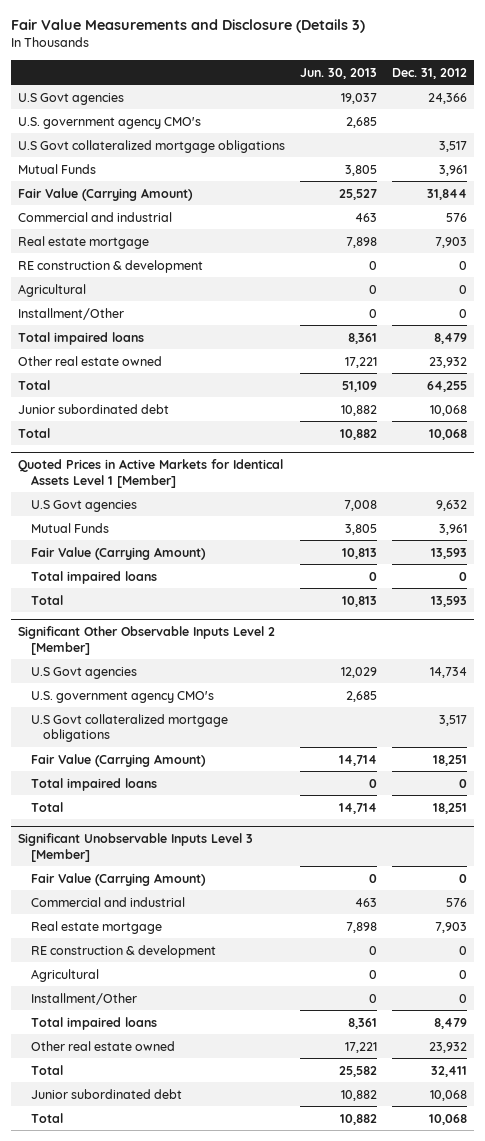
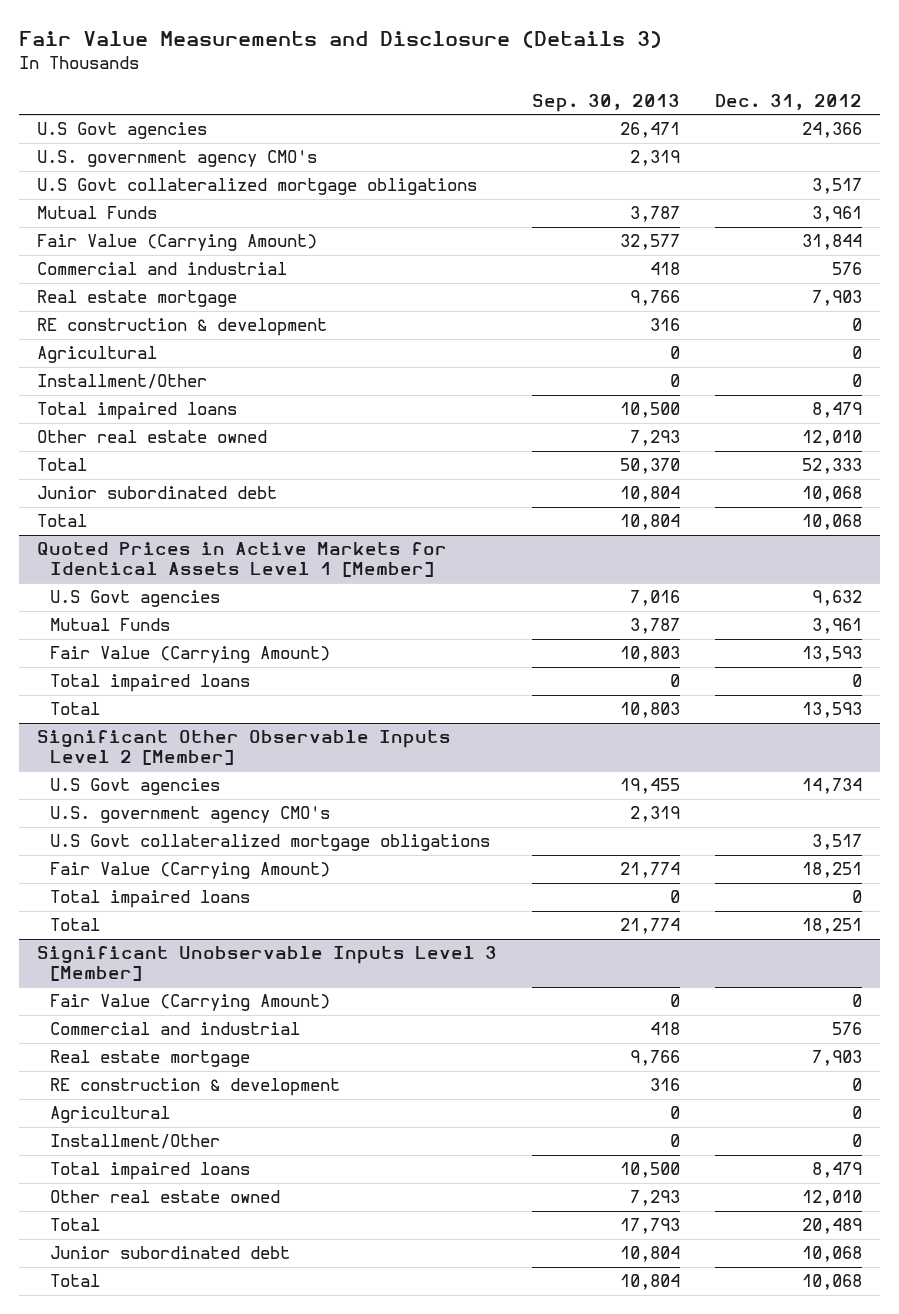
- | Jun. 30, 2013 | Dec. 31, 2012
+ | Sep. 30, 2013 | Dec. 31, 2012
- Other real estate owned | 17,221 | 23,932
- Total | 51,109 | 64,255
+ Other real estate owned | 7,293 | 12,010
+ Total | 50,370 | 52,333
@ Significant Unobservable Inputs Level 3 [Member]
- Other real estate owned | 17,221 | 23,932
- Total | 25,582 | 32,411
+ Other real estate owned | 7,293 | 12,010
+ Total | 17,793 | 20,489

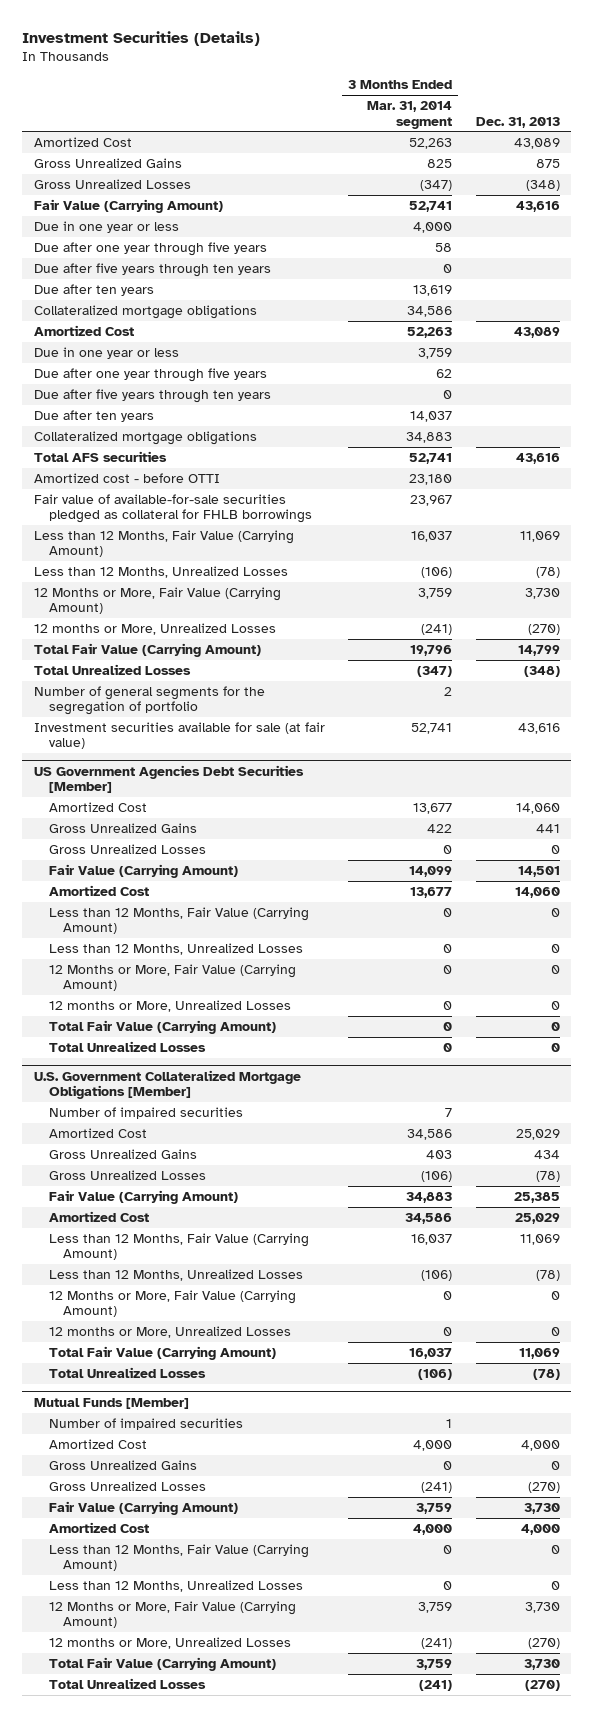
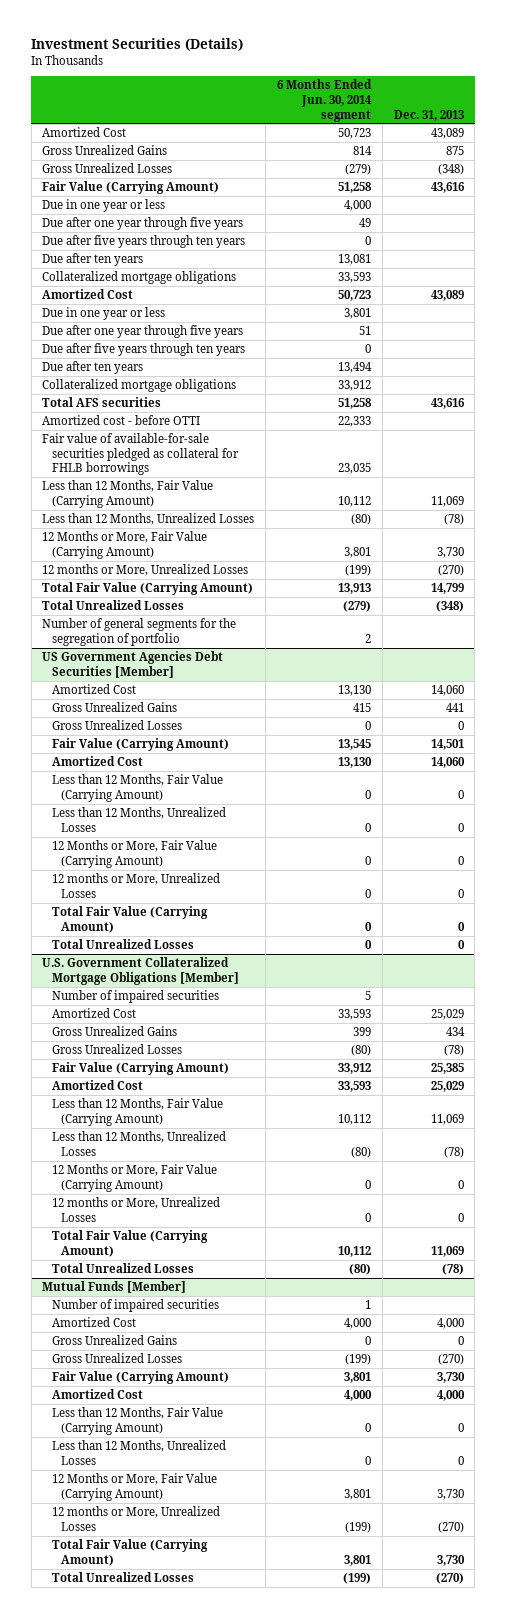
- | 3 Months Ended Mar. 31, 2014 segment | Dec. 31, 2013
+ | 6 Months Ended Jun. 30, 2014 segment | Dec. 31, 2013
- Investment securities available for sale (at fair value) | 52,741 | 43,616

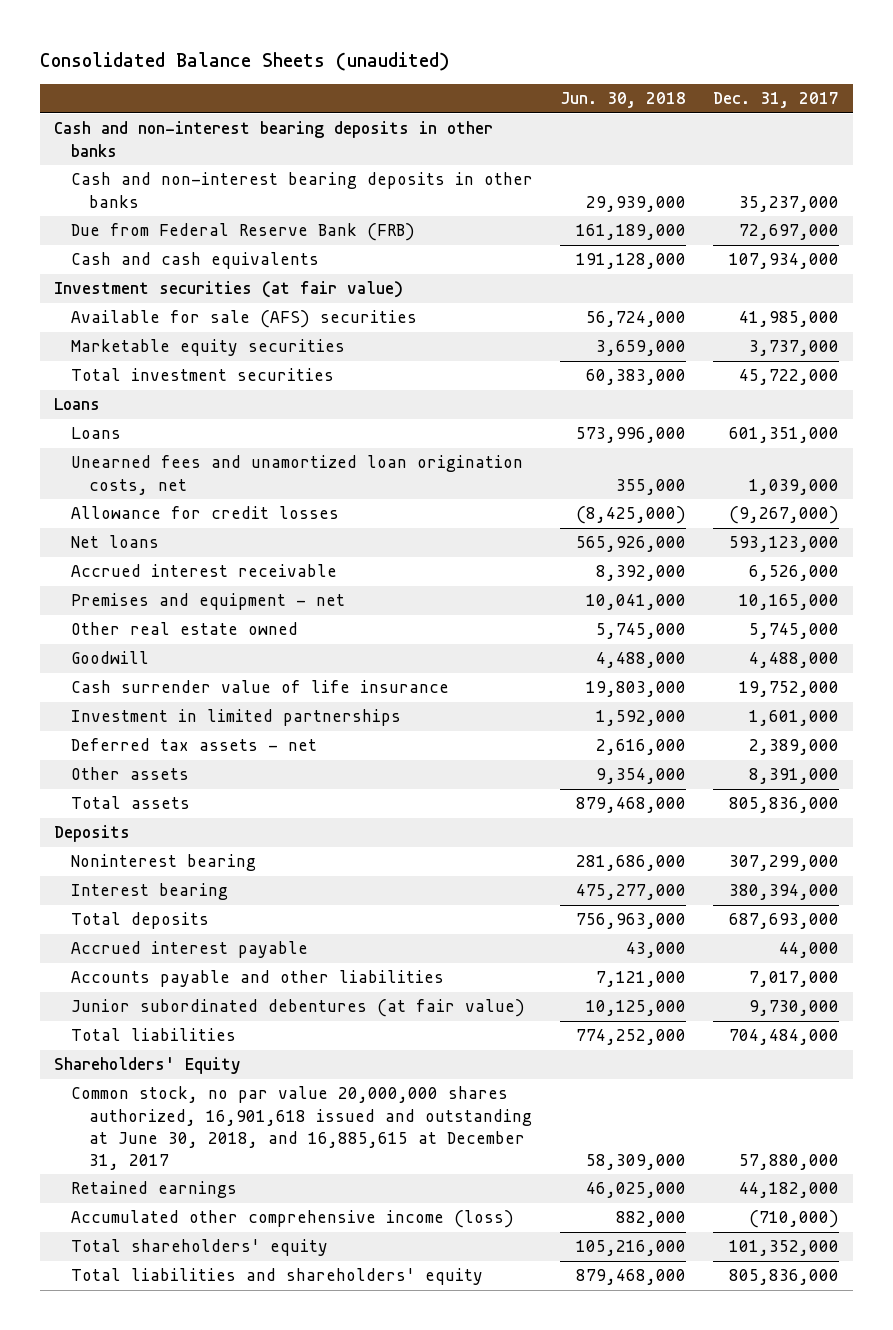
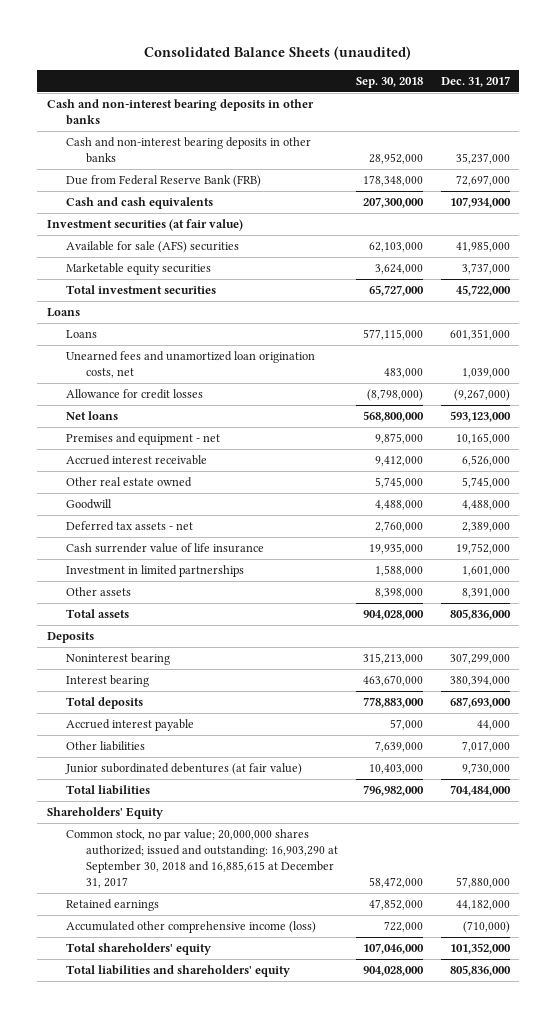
- | Jun. 30, 2018 | Dec. 31, 2017
+ | Sep. 30, 2018 | Dec. 31, 2017
moved down: Accrued interest receivable | 9,412,000 | 6,526,000
moved up: Deferred tax assets - net | 2,760,000 | 2,389,000
- Accounts payable and other liabilities | 7,121,000 | 7,017,000
+ Other liabilities | 7,639,000 | 7,017,000
- Common stock, no par value 20,000,000 shares authorized, 16,901,618 issued and outstanding at June 30, 2018, and 16,885,615 at December 31, 2017 | 58,309,000 | 57,880,000
+ Common stock, no par value; 20,000,000 shares authorized; issued and outstanding: 16,903,290 at September 30, 2018 and 16,885,615 at December 31, 2017 | 58,472,000 | 57,880,000

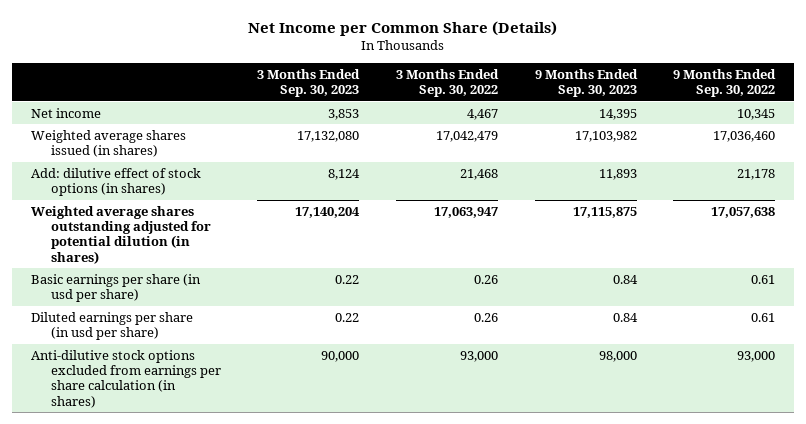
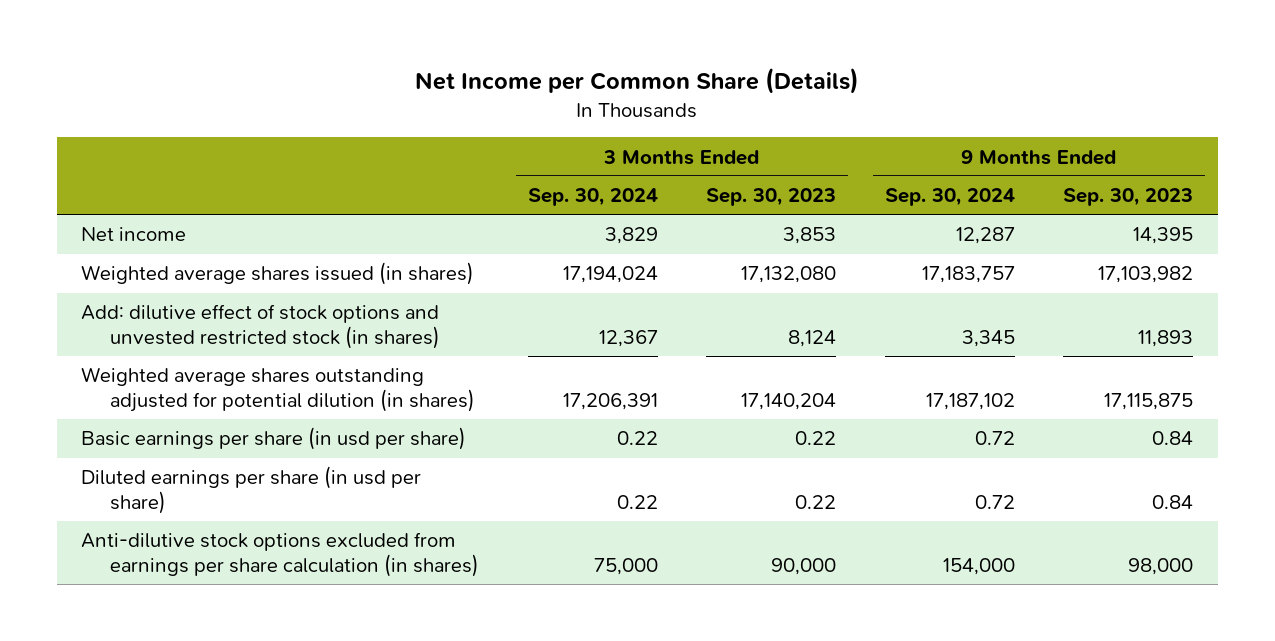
- | 3 Months Ended Sep. 30, 2023 | 3 Months Ended Sep. 30, 2022 | 9 Months Ended Sep. 30, 2023 | 9 Months Ended Sep. 30, 2022
+ | 3 Months Ended Sep. 30, 2024 | 3 Months Ended Sep. 30, 2023 | 9 Months Ended Sep. 30, 2024 | 9 Months Ended Sep. 30, 2023
- Add: dilutive effect of stock options (in shares) | 8,124 | 21,468 | 11,893 | 21,178
+ Add: dilutive effect of stock options and unvested restricted stock (in shares) | 12,367 | 8,124 | 3,345 | 11,893

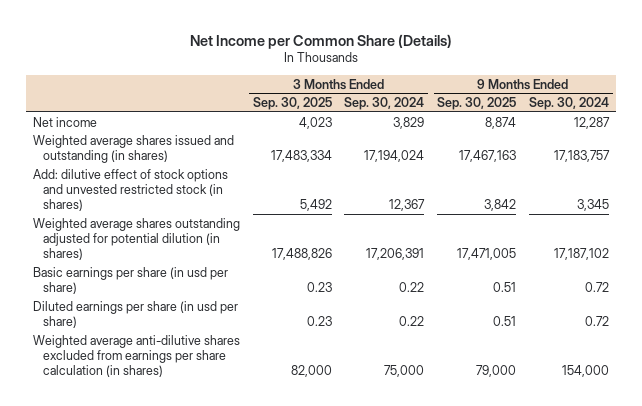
- | 3 Months Ended Sep. 30, 2024 | 3 Months Ended Sep. 30, 2023 | 9 Months Ended Sep. 30, 2024 | 9 Months Ended Sep. 30, 2023
+ | 3 Months Ended Sep. 30, 2025 | 3 Months Ended Sep. 30, 2024 | 9 Months Ended Sep. 30, 2025 | 9 Months Ended Sep. 30, 2024
- Weighted average shares issued (in shares) | 17,194,024 | 17,132,080 | 17,183,757 | 17,103,982
+ Weighted average shares issued and outstanding (in shares) | 17,483,334 | 17,194,024 | 17,467,163 | 17,183,757
- Anti-dilutive stock options excluded from earnings per share calculation (in shares) | 75,000 | 90,000 | 154,000 | 98,000
+ Weighted average anti-dilutive shares excluded from earnings per share calculation (in shares) | 82,000 | 75,000 | 79,000 | 154,000

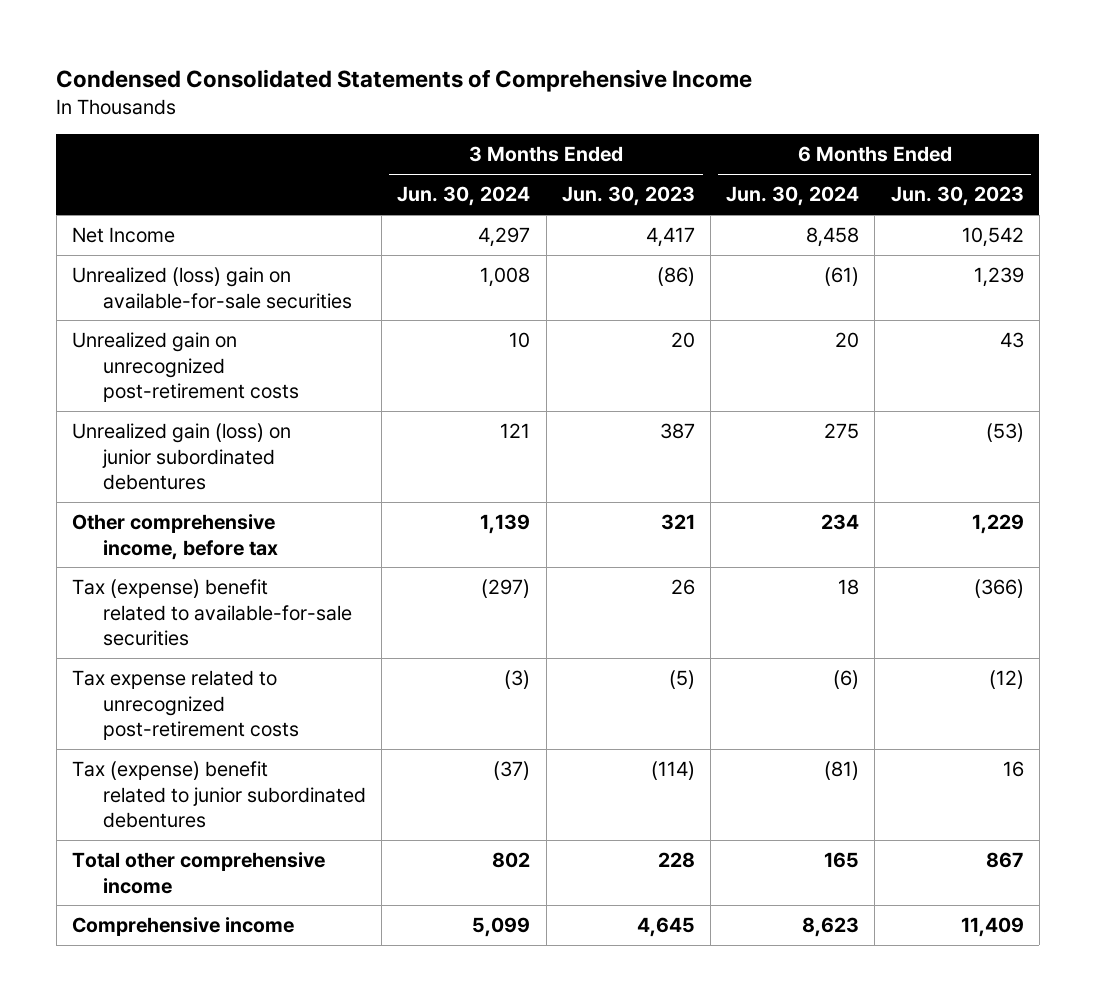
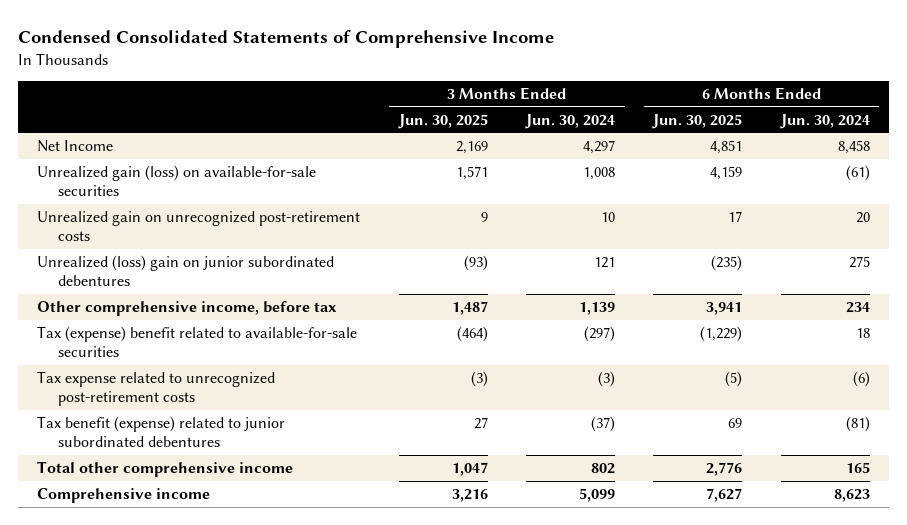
- | 3 Months Ended Jun. 30, 2024 | 3 Months Ended Jun. 30, 2023 | 6 Months Ended Jun. 30, 2024 | 6 Months Ended Jun. 30, 2023
+ | 3 Months Ended Jun. 30, 2025 | 3 Months Ended Jun. 30, 2024 | 6 Months Ended Jun. 30, 2025 | 6 Months Ended Jun. 30, 2024
- Unrealized (loss) gain on available-for-sale securities | 1,008 | (86) | (61) | 1,239
+ Unrealized gain (loss) on available-for-sale securities | 1,571 | 1,008 | 4,159 | (61)
- Unrealized gain (loss) on junior subordinated debentures | 121 | 387 | 275 | (53)
+ Unrealized (loss) gain on junior subordinated debentures | (93) | 121 | (235) | 275
- Tax (expense) benefit related to junior subordinated debentures | (37) | (114) | (81) | 16
+ Tax benefit (expense) related to junior subordinated debentures | 27 | (37) | 69 | (81)

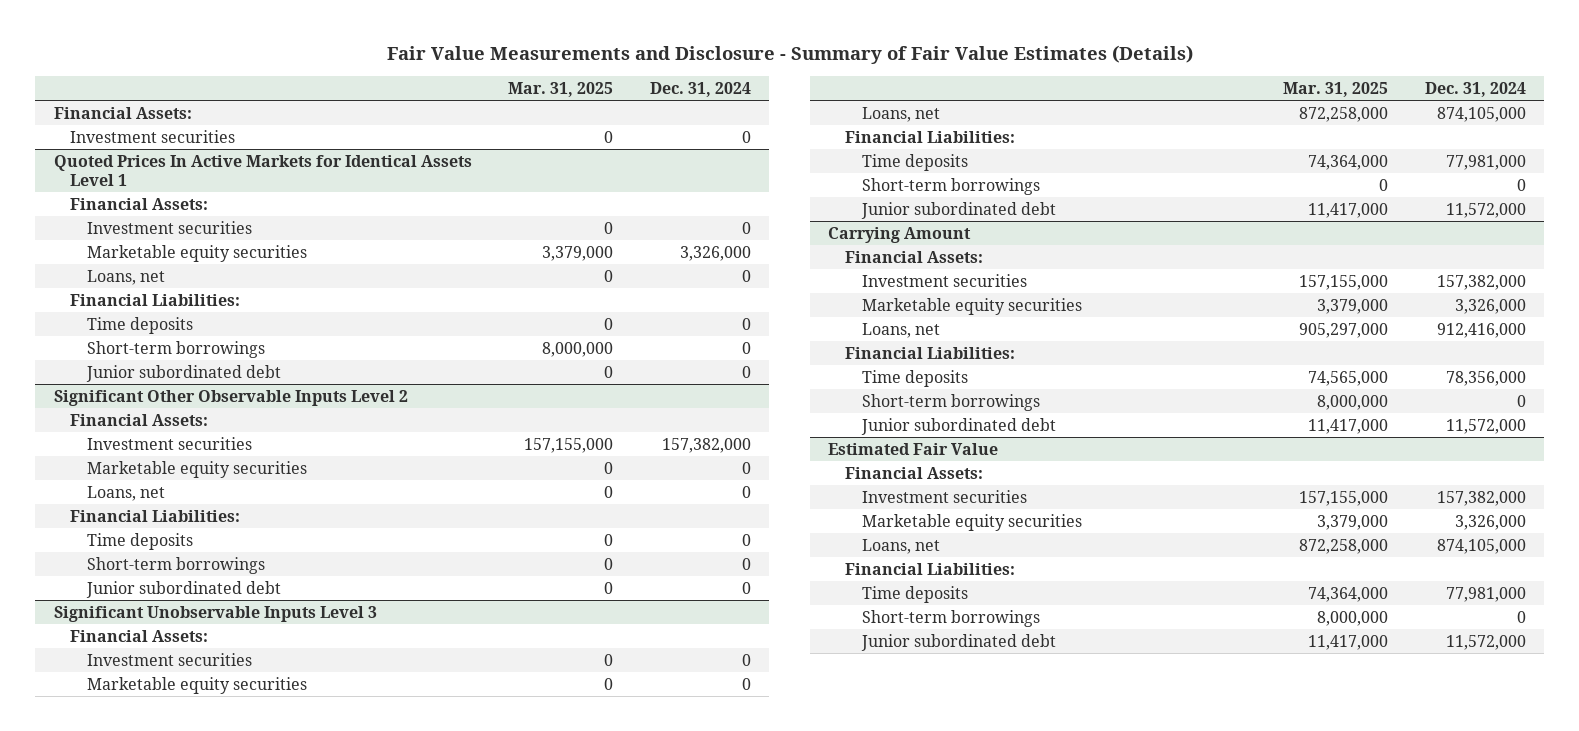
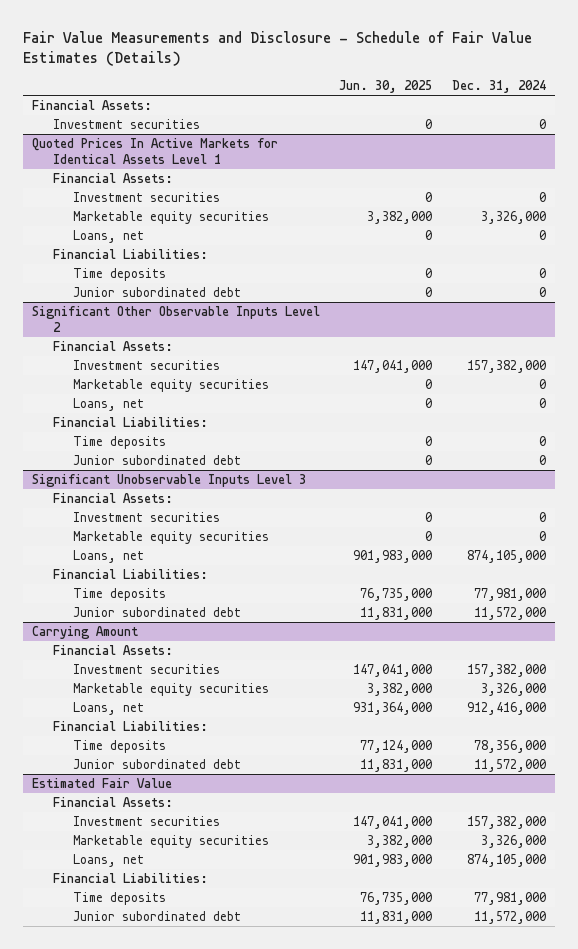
- Fair Value Measurements and Disclosure - Summary of Fair Value Estimates (Details)
+ Fair Value Measurements and Disclosure - Schedule of Fair Value Estimates (Details)
- | Mar. 31, 2025 | Dec. 31, 2024
+ | Jun. 30, 2025 | Dec. 31, 2024
@ Quoted Prices In Active Markets for Identical Assets Level 1
- Short-term borrowings | 8,000,000 | 0
@ Significant Other Observable Inputs Level 2
- Short-term borrowings | 0 | 0
@ Significant Unobservable Inputs Level 3
- Short-term borrowings | 0 | 0
@ Carrying Amount
- Short-term borrowings | 8,000,000 | 0
@ Estimated Fair Value
- Short-term borrowings | 8,000,000 | 0

